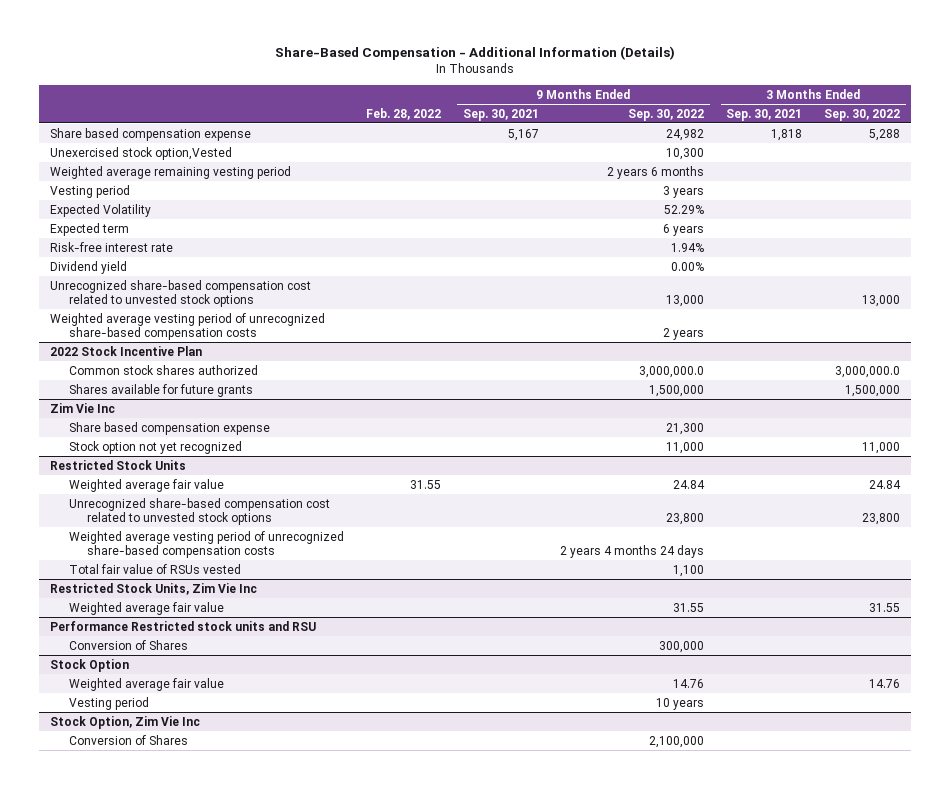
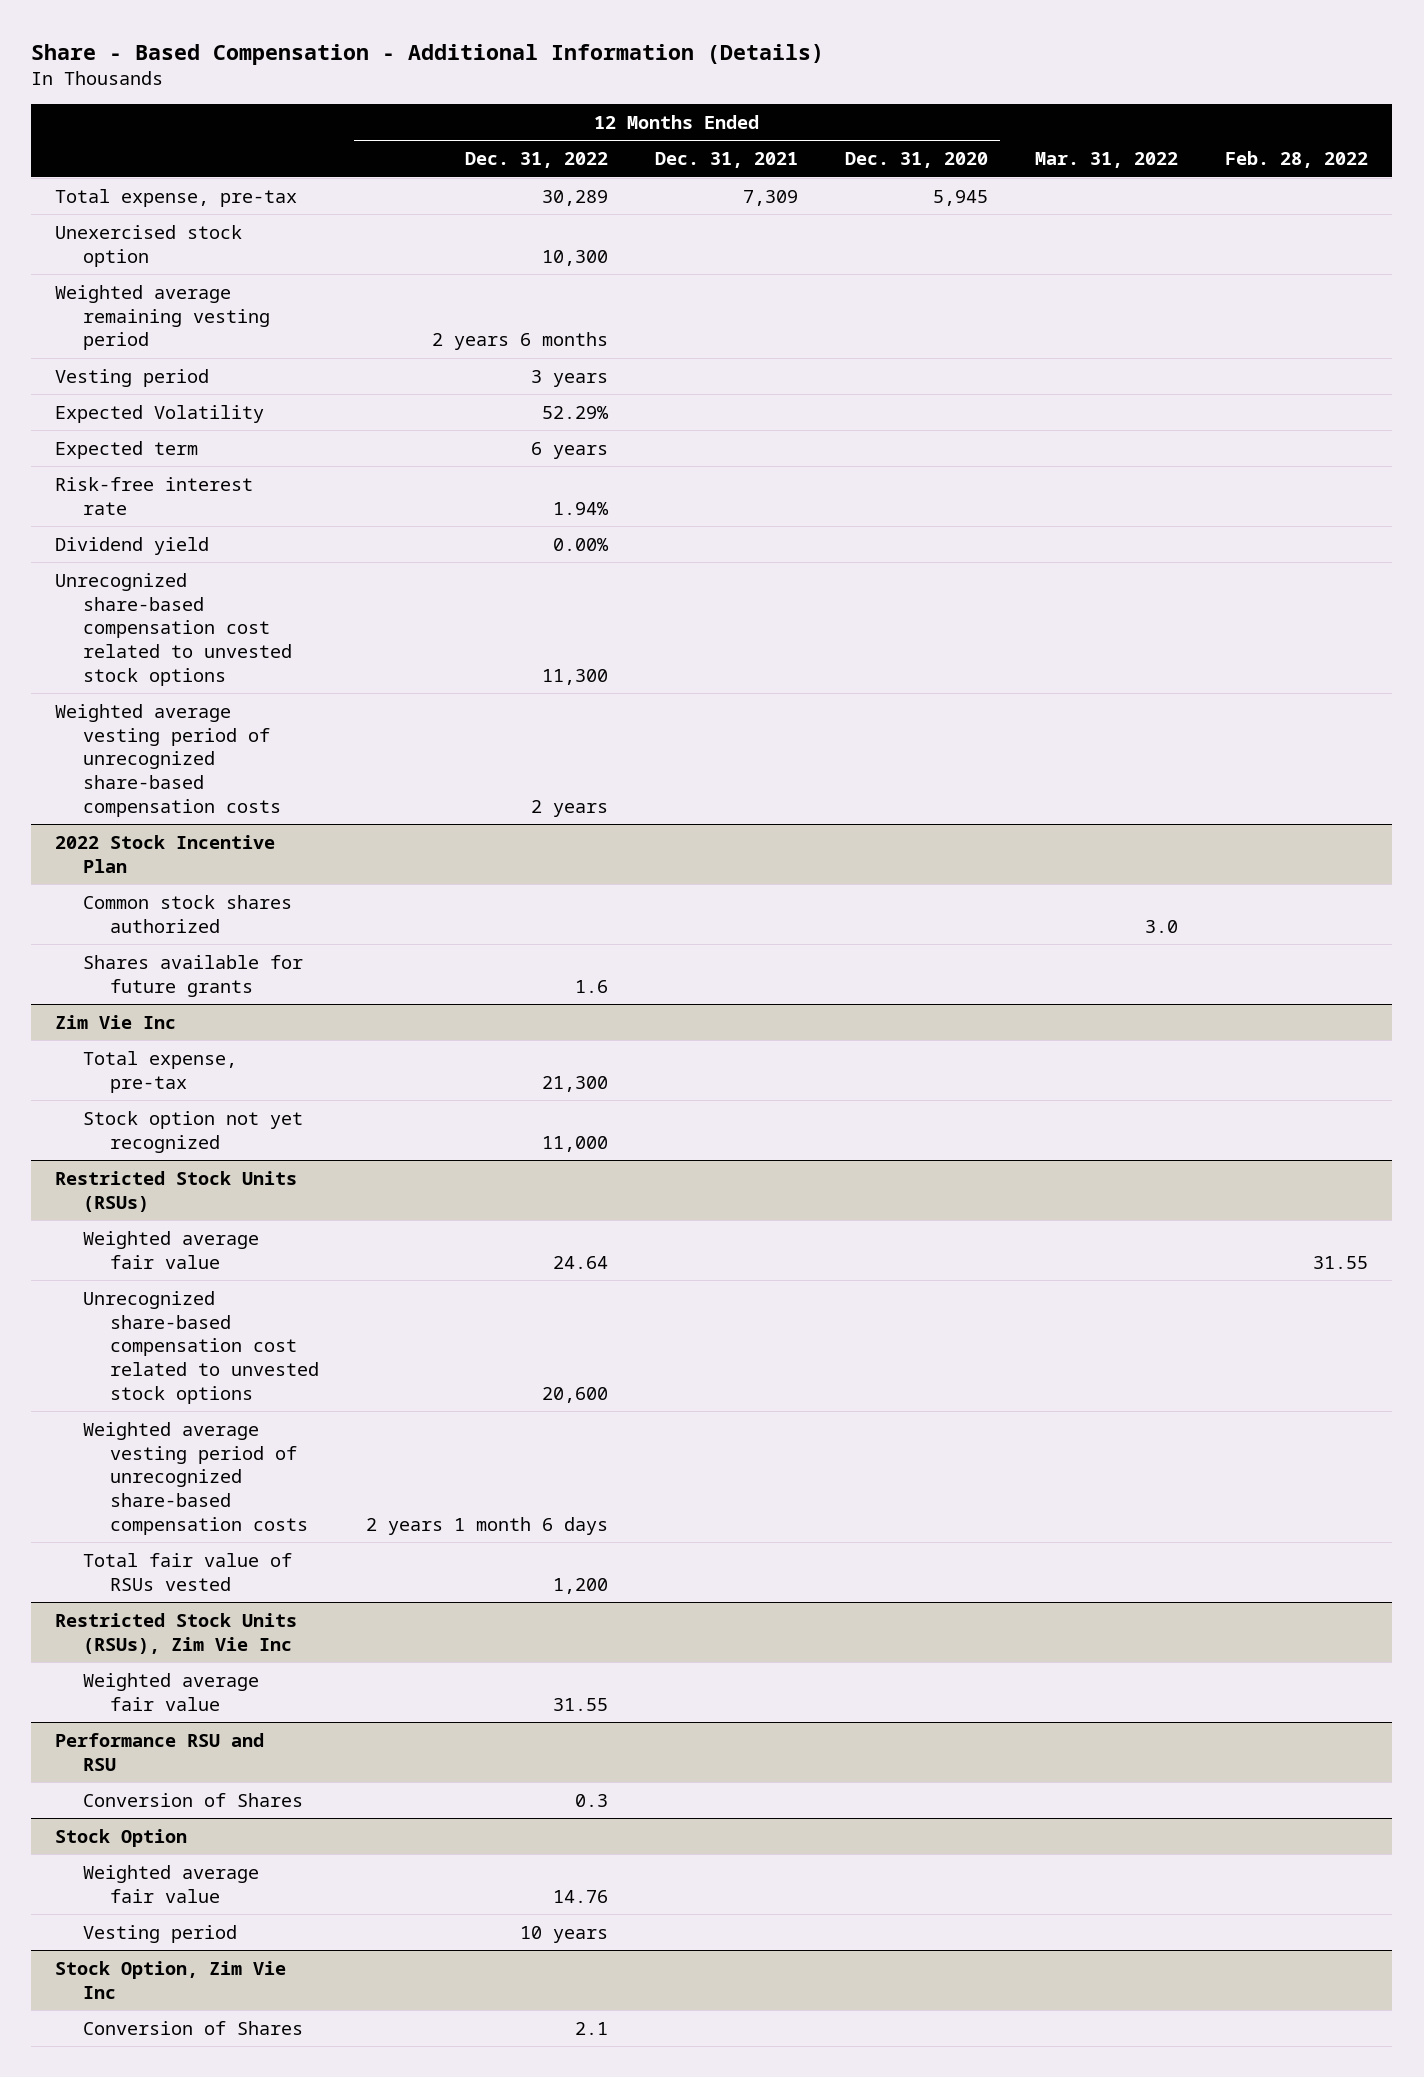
- Share-Based Compensation - Additional Information (Details)
+ Share - Based Compensation - Additional Information (Details)
- | Feb. 28, 2022 | 9 Months Ended Sep. 30, 2021 | 9 Months Ended Sep. 30, 2022 | 3 Months Ended Sep. 30, 2021 | 3 Months Ended Sep. 30, 2022
+ | 12 Months Ended Dec. 31, 2022 | 12 Months Ended Dec. 31, 2021 | 12 Months Ended Dec. 31, 2020 | Mar. 31, 2022 | Feb. 28, 2022
- Share based compensation expense | | 5,167 | 24,982 | 1,818 | 5,288
- Unexercised stock option,Vested | | | 10,300 | |
+ Total expense, pre-tax | 30,289 | 7,309 | 5,945 | |
+ Unexercised stock option | 10,300 | | | |
@ Zim Vie Inc
- Share based compensation expense | | | 21,300 | |
+ Total expense, pre-tax | 21,300 | | | |
- Restricted Stock Units
+ Restricted Stock Units (RSUs)
- Restricted Stock Units, Zim Vie Inc
+ Restricted Stock Units (RSUs), Zim Vie Inc
- Performance Restricted stock units and RSU
+ Performance RSU and RSU

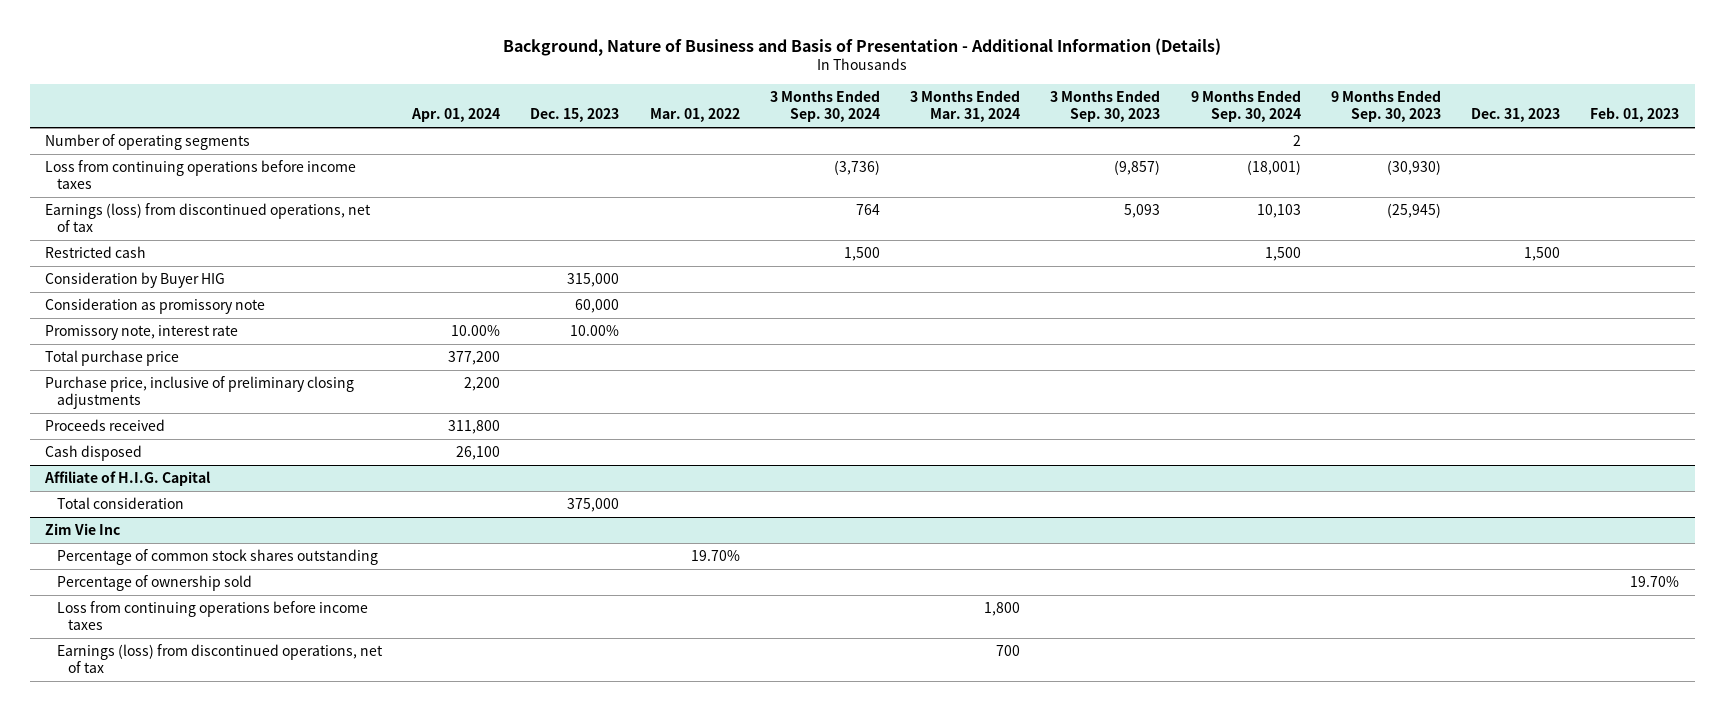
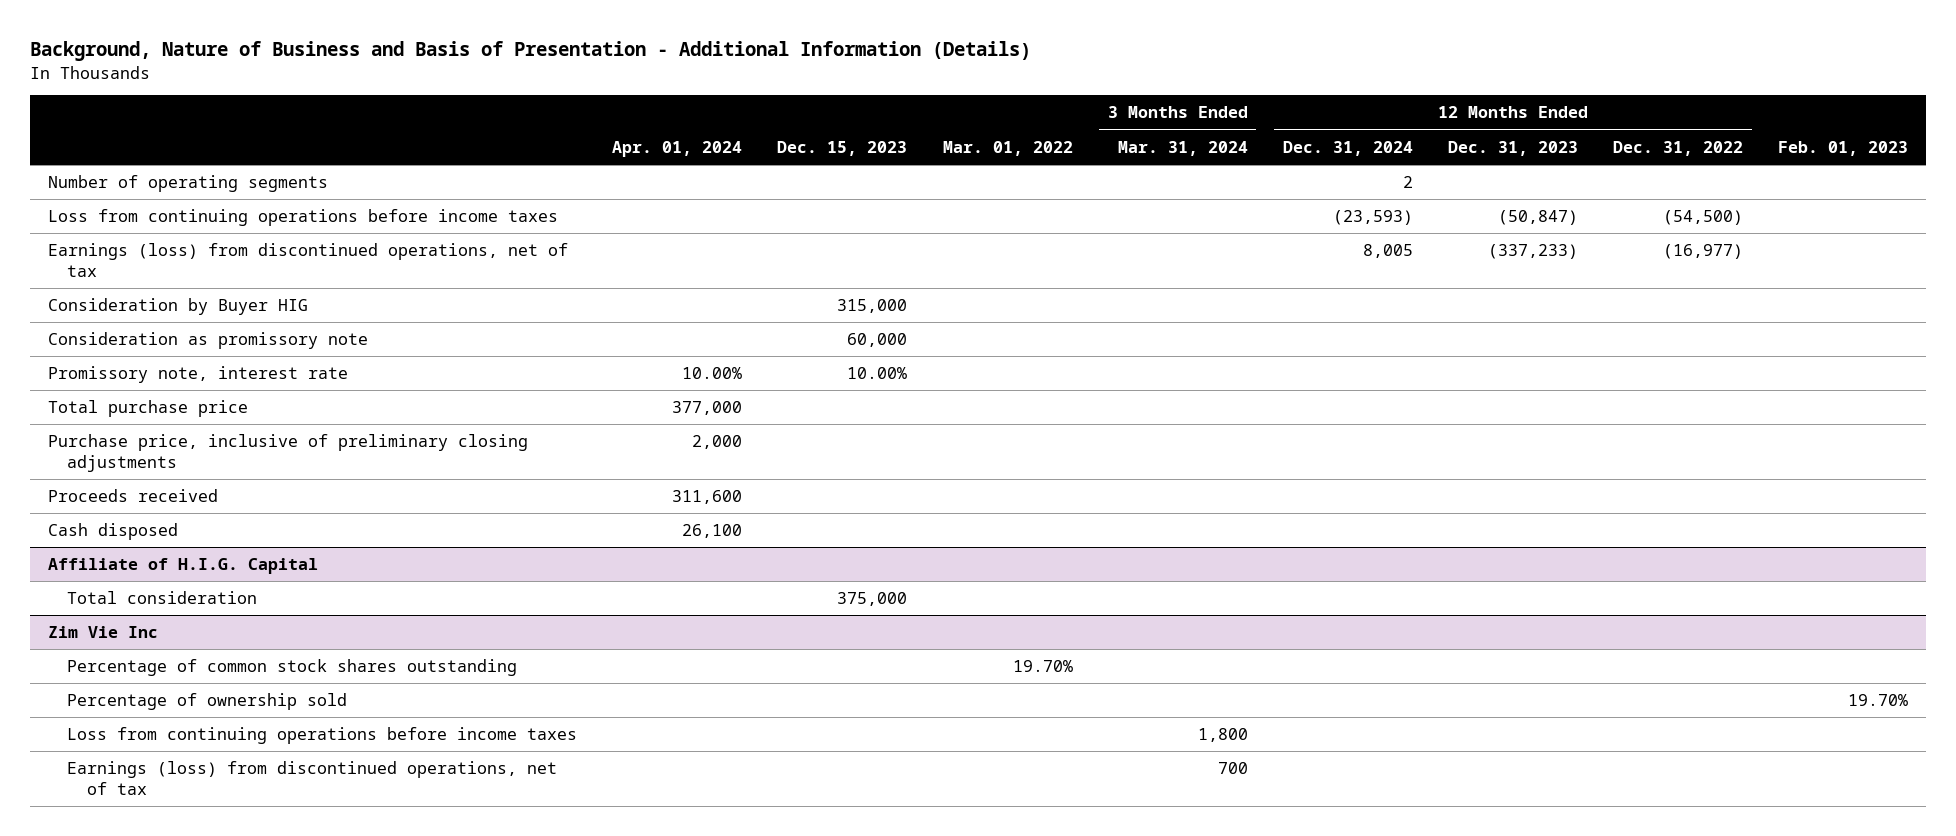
- | Apr. 01, 2024 | Dec. 15, 2023 | Mar. 01, 2022 | 3 Months Ended Sep. 30, 2024 | 3 Months Ended Mar. 31, 2024 | 3 Months Ended Sep. 30, 2023 | 9 Months Ended Sep. 30, 2024 | 9 Months Ended Sep. 30, 2023 | Dec. 31, 2023 | Feb. 01, 2023
+ | Apr. 01, 2024 | Dec. 15, 2023 | Mar. 01, 2022 | 3 Months Ended Mar. 31, 2024 | 12 Months Ended Dec. 31, 2024 | 12 Months Ended Dec. 31, 2023 | 12 Months Ended Dec. 31, 2022 | Feb. 01, 2023
- Restricted cash | | | | 1,500 | | | 1,500 | | 1,500 |
- Total purchase price | 377,200 | | | | | | | | |
- Purchase price, inclusive of preliminary closing adjustments | 2,200 | | | | | | | | |
- Proceeds received | 311,800 | | | | | | | | |
+ Total purchase price | 377,000 | | | | | | |
+ Purchase price, inclusive of preliminary closing adjustments | 2,000 | | | | | | |
+ Proceeds received | 311,600 | | | | | | |

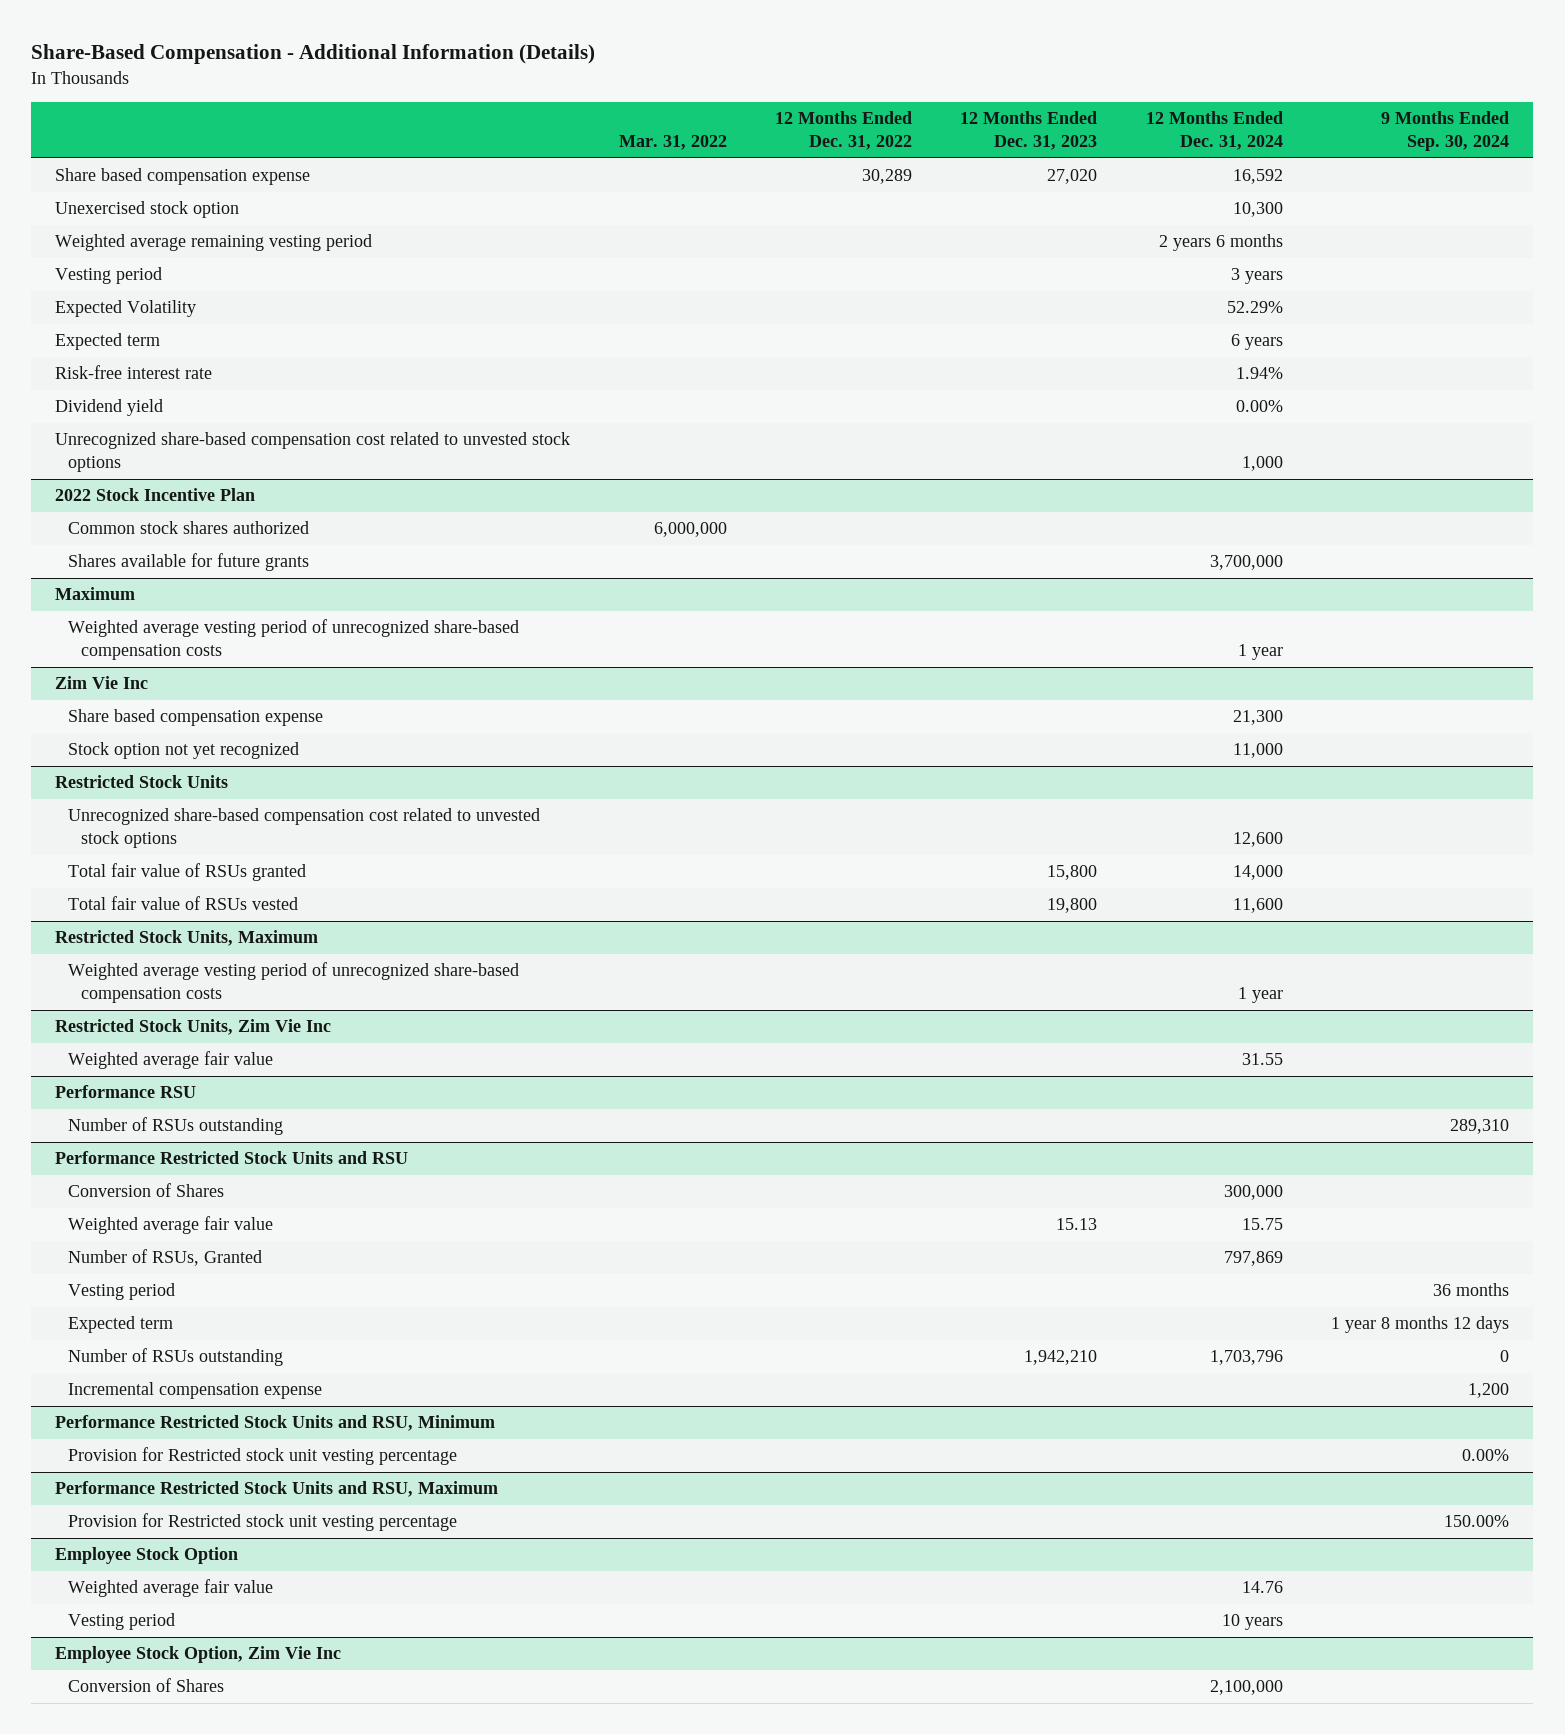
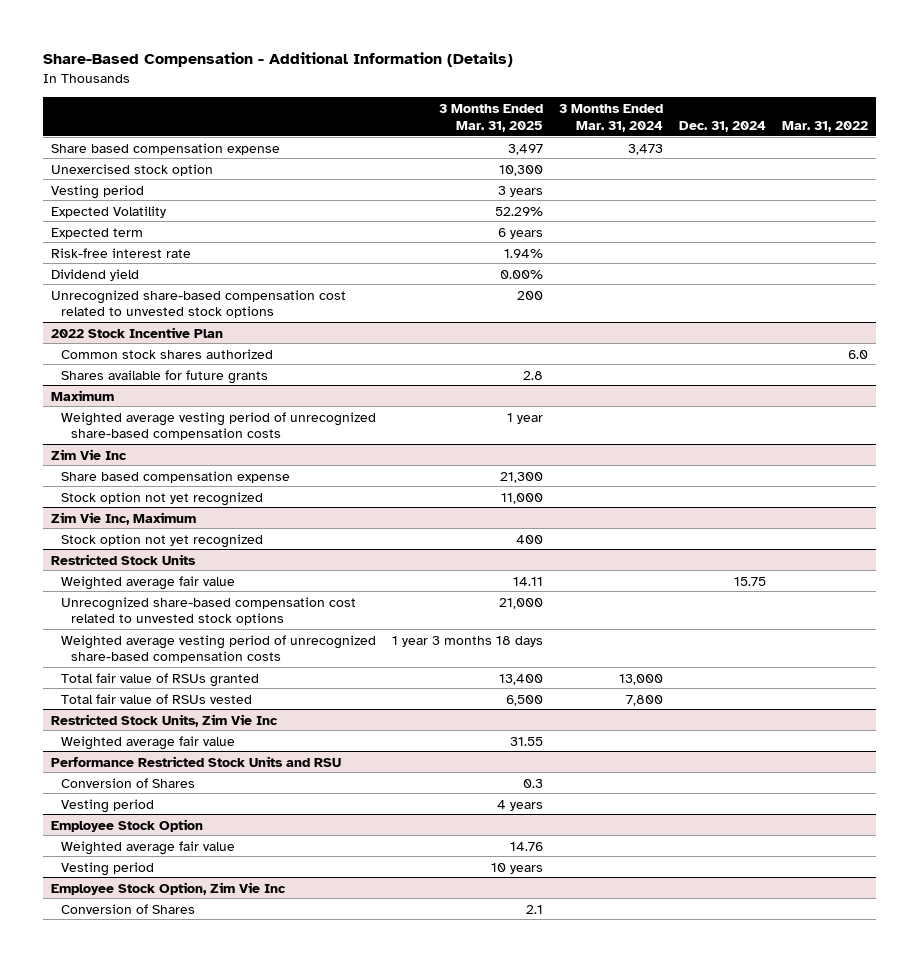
- | Mar. 31, 2022 | 12 Months Ended Dec. 31, 2022 | 12 Months Ended Dec. 31, 2023 | 12 Months Ended Dec. 31, 2024 | 9 Months Ended Sep. 30, 2024
+ | 3 Months Ended Mar. 31, 2025 | 3 Months Ended Mar. 31, 2024 | Dec. 31, 2024 | Mar. 31, 2022
- Weighted average remaining vesting period | | | | 2 years 6 months |
@ 2022 Stock Incentive Plan
- Common stock shares authorized | 6,000,000 | | | |
+ Common stock shares authorized | | | | 6.0
+ Zim Vie Inc, Maximum
+ Stock option not yet recognized | 400 | | |
@ Restricted Stock Units
+ Weighted average fair value | 14.11 | | 15.75 |
+ Weighted average vesting period of unrecognized share-based compensation costs | 1 year 3 months 18 days | | |
- Restricted Stock Units, Maximum
- Weighted average vesting period of unrecognized share-based compensation costs | | | | 1 year |
- Performance RSU
- Number of RSUs outstanding | | | | | 289,310
@ Performance Restricted Stock Units and RSU
- Weighted average fair value | | | 15.13 | 15.75 |
- Number of RSUs, Granted | | | | 797,869 |
- Expected term | | | | | 1 year 8 months 12 days
- Number of RSUs outstanding | | | 1,942,210 | 1,703,796 | 0
- Incremental compensation expense | | | | | 1,200
- Performance Restricted Stock Units and RSU, Minimum
- Provision for Restricted stock unit vesting percentage | | | | | 0.00%
- Performance Restricted Stock Units and RSU, Maximum
- Provision for Restricted stock unit vesting percentage | | | | | 150.00%

